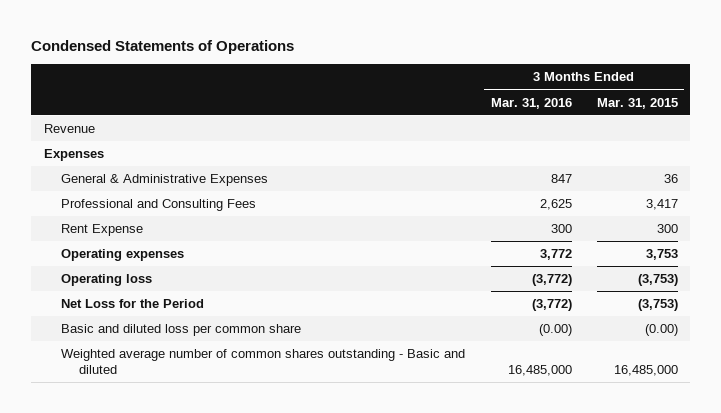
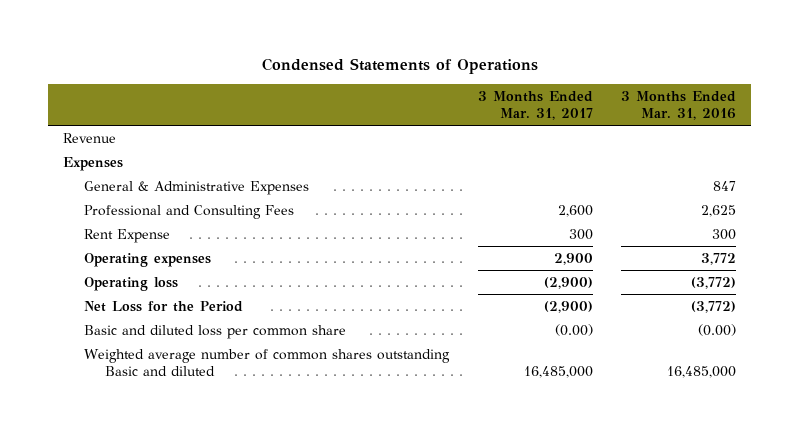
- | 3 Months Ended Mar. 31, 2016 | 3 Months Ended Mar. 31, 2015
+ | 3 Months Ended Mar. 31, 2017 | 3 Months Ended Mar. 31, 2016
- Weighted average number of common shares outstanding - Basic and diluted | 16,485,000 | 16,485,000
+ Weighted average number of common shares outstanding Basic and diluted | 16,485,000 | 16,485,000

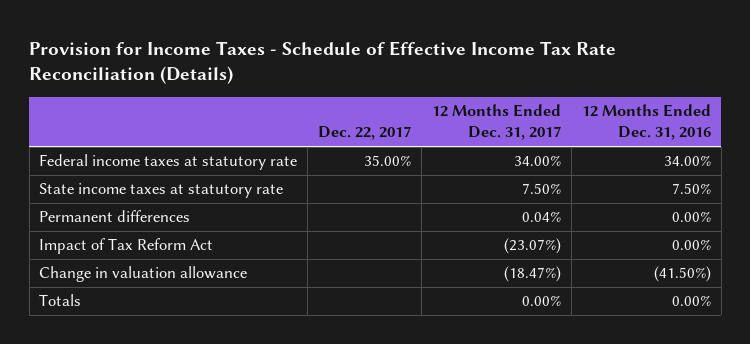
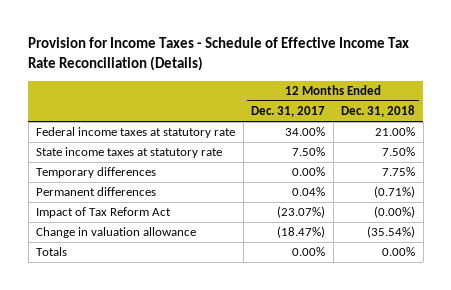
- | Dec. 22, 2017 | 12 Months Ended Dec. 31, 2017 | 12 Months Ended Dec. 31, 2016
+ | 12 Months Ended Dec. 31, 2017 | 12 Months Ended Dec. 31, 2018
+ Temporary differences | 0.00% | 7.75%

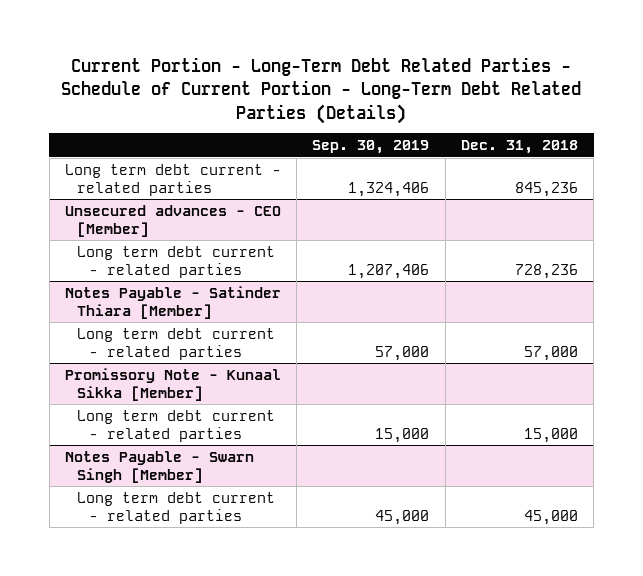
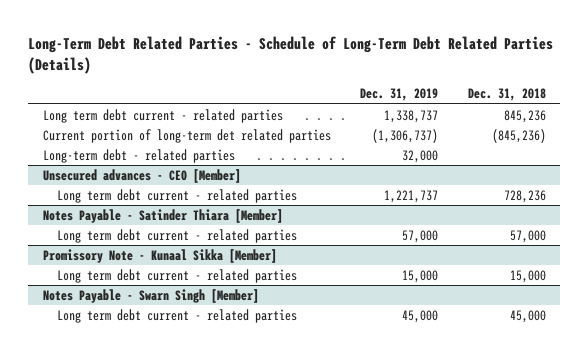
- Current Portion - Long-Term Debt Related Parties - Schedule of Current Portion - Long-Term Debt Related Parties (Details)
+ Long-Term Debt Related Parties - Schedule of Long-Term Debt Related Parties (Details)
- | Sep. 30, 2019 | Dec. 31, 2018
+ | Dec. 31, 2019 | Dec. 31, 2018
+ Current portion of long-term det related parties | (1,306,737) | (845,236)
+ Long-term debt - related parties | 32,000 |

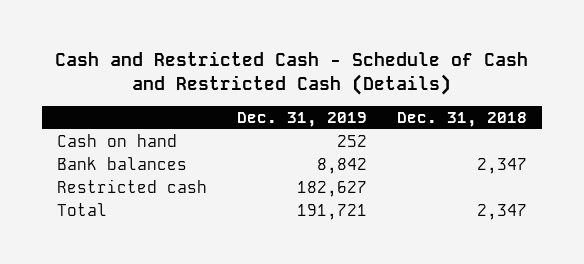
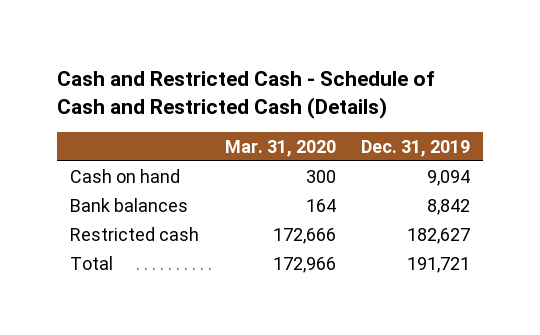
- | Dec. 31, 2019 | Dec. 31, 2018
+ | Mar. 31, 2020 | Dec. 31, 2019
- Cash on hand | 252 |
+ Cash on hand | 300 | 9,094

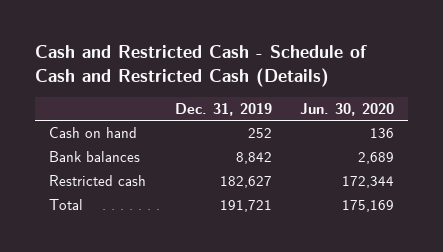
- | Mar. 31, 2020 | Dec. 31, 2019
+ | Dec. 31, 2019 | Jun. 30, 2020
- Cash on hand | 300 | 9,094
+ Cash on hand | 252 | 136

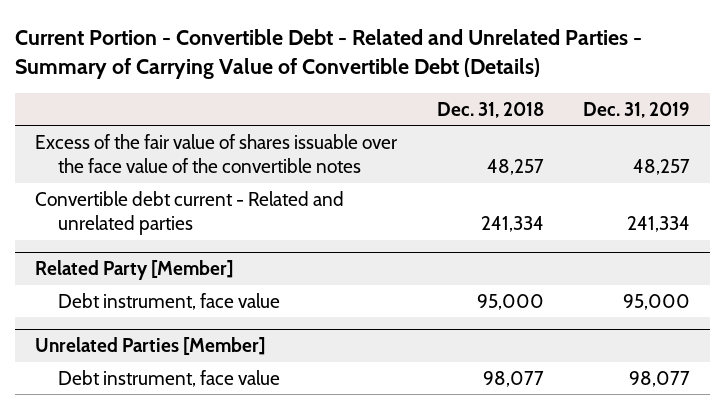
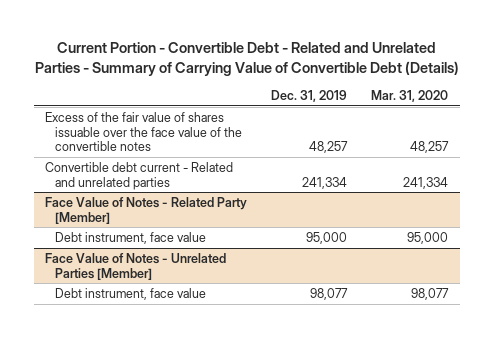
- | Dec. 31, 2018 | Dec. 31, 2019
+ | Dec. 31, 2019 | Mar. 31, 2020
- Related Party [Member]
+ Face Value of Notes - Related Party [Member]
- Unrelated Parties [Member]
+ Face Value of Notes - Unrelated Parties [Member]

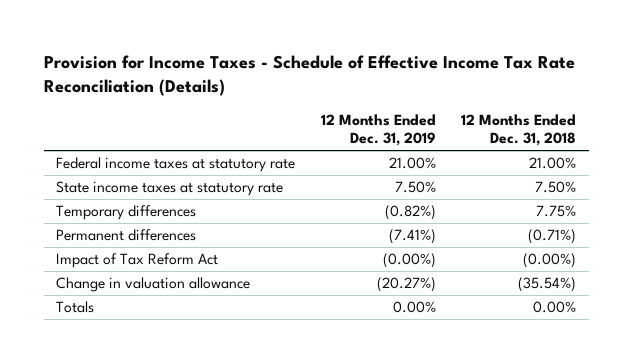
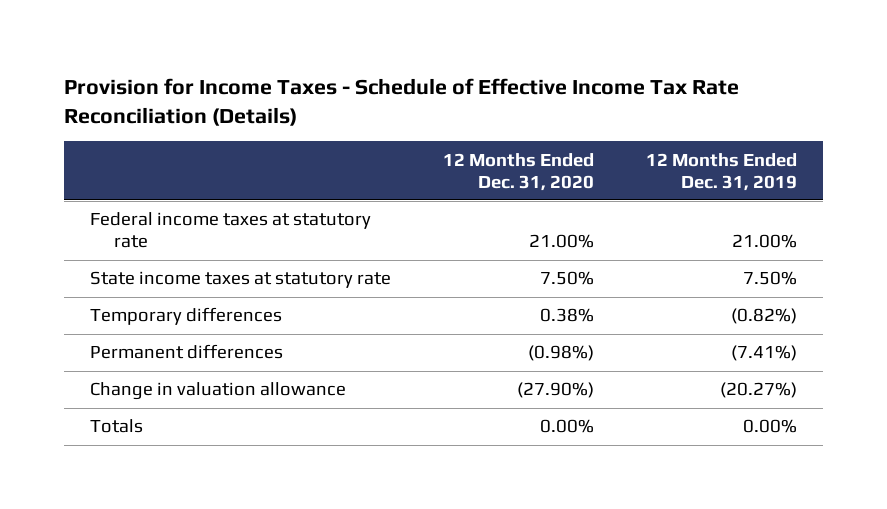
- | 12 Months Ended Dec. 31, 2019 | 12 Months Ended Dec. 31, 2018
+ | 12 Months Ended Dec. 31, 2020 | 12 Months Ended Dec. 31, 2019
- Impact of Tax Reform Act | (0.00%) | (0.00%)

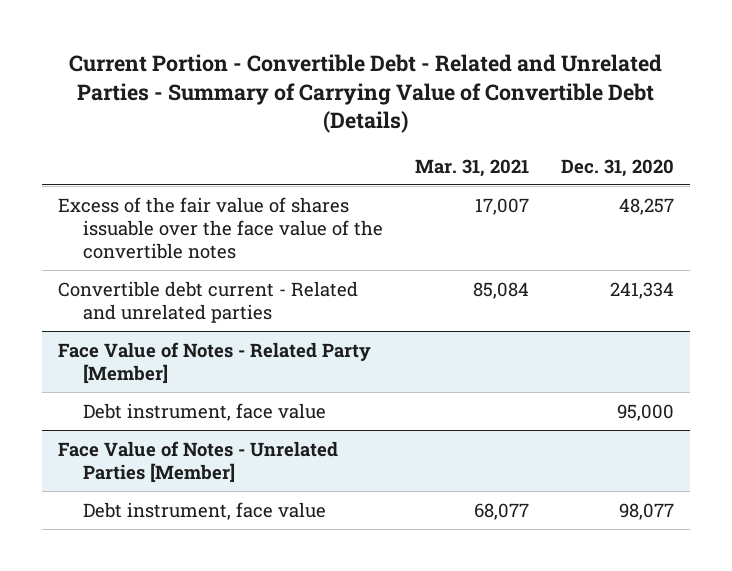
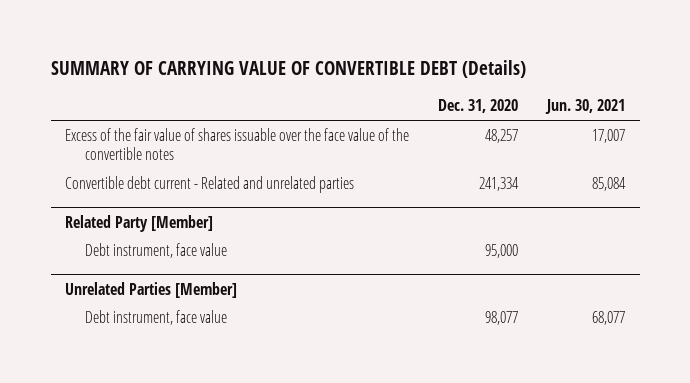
- Current Portion - Convertible Debt - Related and Unrelated Parties - Summary of Carrying Value of Convertible Debt (Details)
+ SUMMARY OF CARRYING VALUE OF CONVERTIBLE DEBT (Details)
- | Mar. 31, 2021 | Dec. 31, 2020
+ | Dec. 31, 2020 | Jun. 30, 2021
- Face Value of Notes - Related Party [Member]
+ Related Party [Member]
- Face Value of Notes - Unrelated Parties [Member]
+ Unrelated Parties [Member]

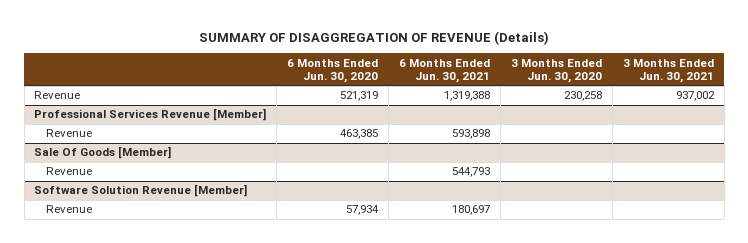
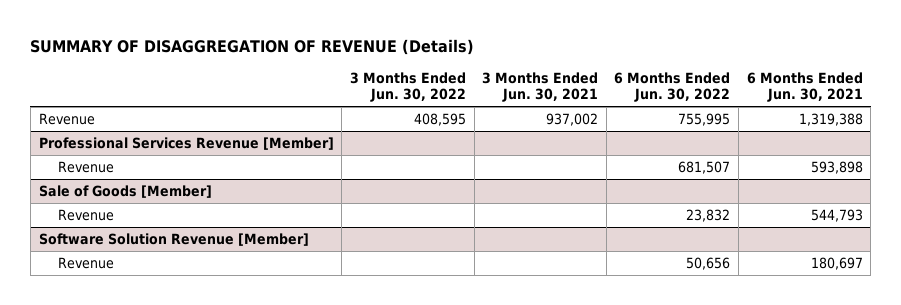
- | 6 Months Ended Jun. 30, 2020 | 6 Months Ended Jun. 30, 2021 | 3 Months Ended Jun. 30, 2020 | 3 Months Ended Jun. 30, 2021
+ | 3 Months Ended Jun. 30, 2022 | 3 Months Ended Jun. 30, 2021 | 6 Months Ended Jun. 30, 2022 | 6 Months Ended Jun. 30, 2021
- Sale Of Goods [Member]
+ Sale of Goods [Member]

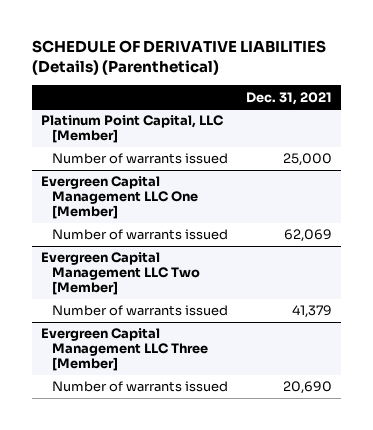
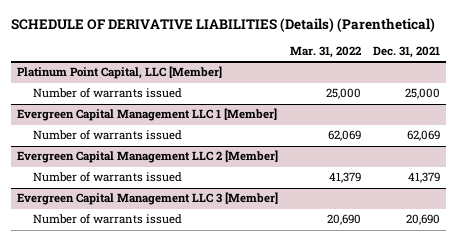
- | Dec. 31, 2021
+ | Mar. 31, 2022 | Dec. 31, 2021
- Evergreen Capital Management LLC One [Member]
+ Evergreen Capital Management LLC 1 [Member]
- Evergreen Capital Management LLC Two [Member]
+ Evergreen Capital Management LLC 2 [Member]
- Evergreen Capital Management LLC Three [Member]
+ Evergreen Capital Management LLC 3 [Member]

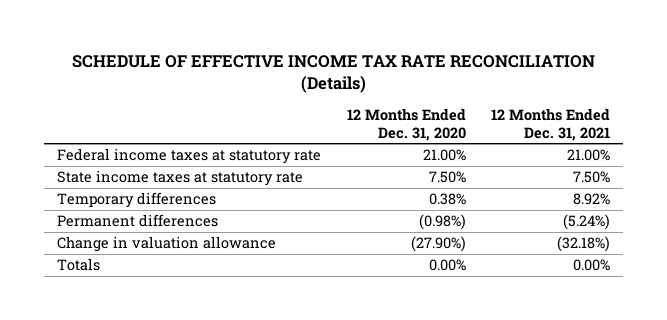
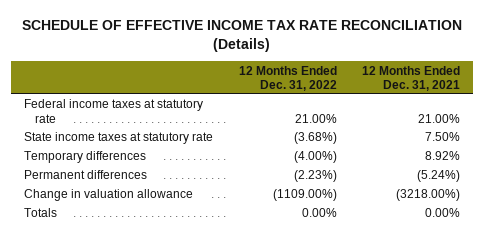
- | 12 Months Ended Dec. 31, 2020 | 12 Months Ended Dec. 31, 2021
+ | 12 Months Ended Dec. 31, 2022 | 12 Months Ended Dec. 31, 2021
- Change in valuation allowance | (27.90%) | (32.18%)
+ Change in valuation allowance | (1109.00%) | (3218.00%)

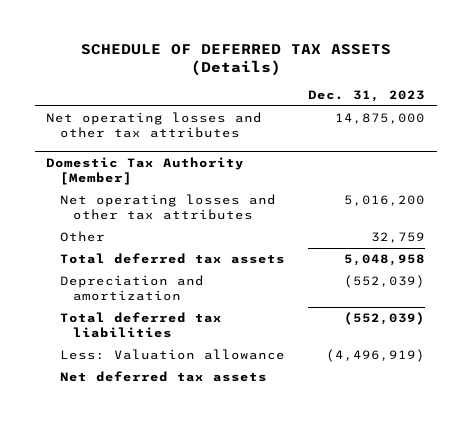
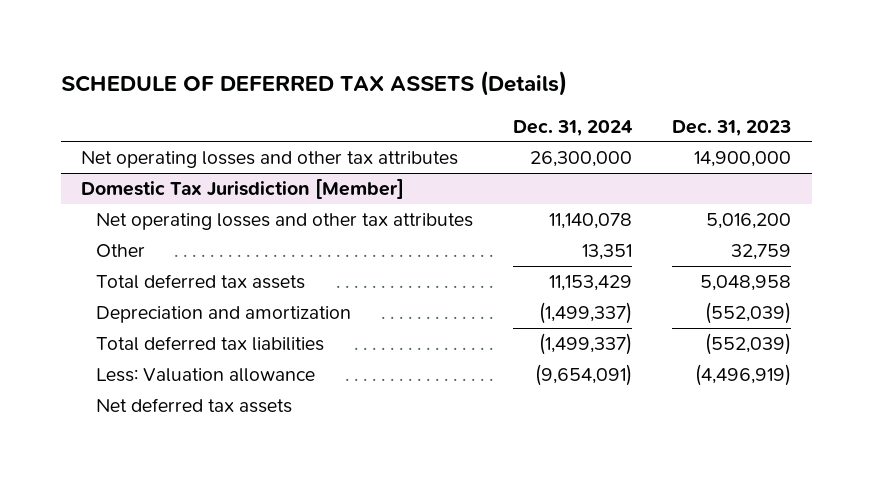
- | Dec. 31, 2023
+ | Dec. 31, 2024 | Dec. 31, 2023
- Net operating losses and other tax attributes | 14,875,000
- Domestic Tax Authority [Member]
+ Net operating losses and other tax attributes | 26,300,000 | 14,900,000
+ Domestic Tax Jurisdiction [Member]

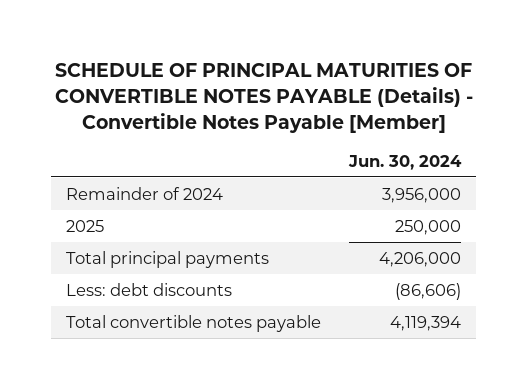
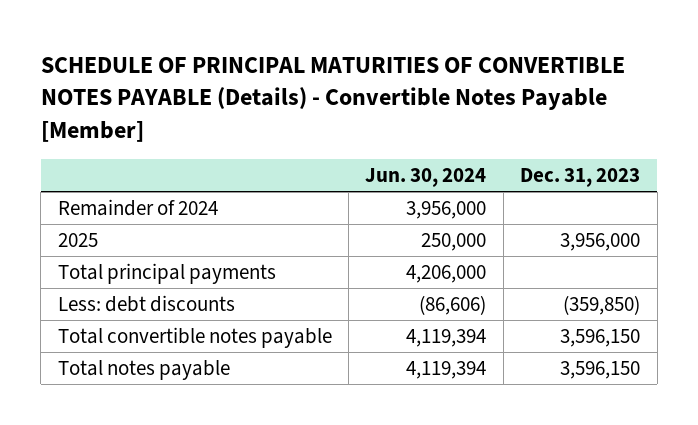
- | Jun. 30, 2024
+ | Jun. 30, 2024 | Dec. 31, 2023
+ Total notes payable | 4,119,394 | 3,596,150

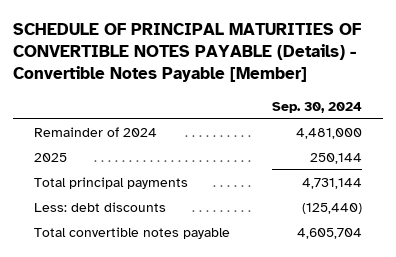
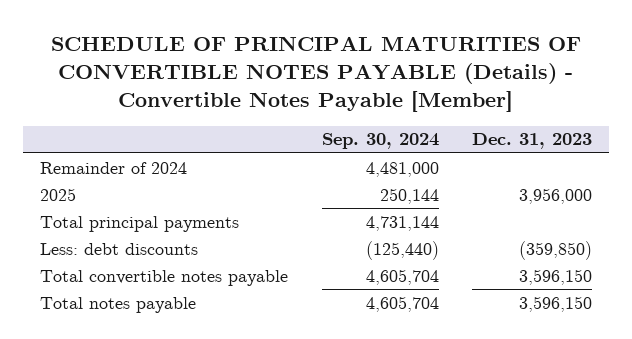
- | Sep. 30, 2024
+ | Sep. 30, 2024 | Dec. 31, 2023
+ Total notes payable | 4,605,704 | 3,596,150

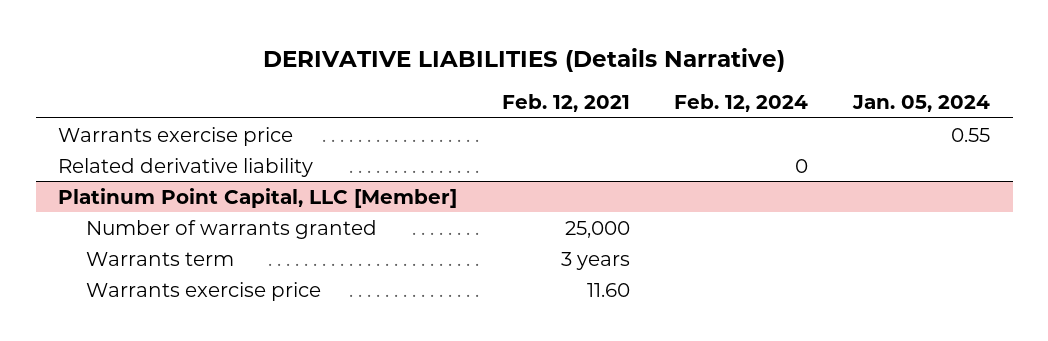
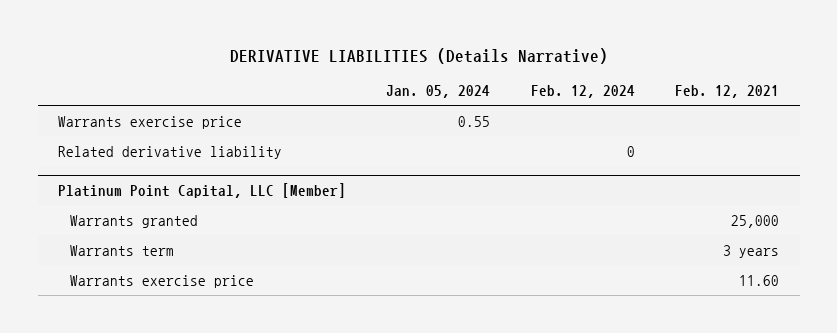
- | Feb. 12, 2021 | Feb. 12, 2024 | Jan. 05, 2024
+ | Jan. 05, 2024 | Feb. 12, 2024 | Feb. 12, 2021
@ Platinum Point Capital, LLC [Member]
- Number of warrants granted | 25,000 | |
+ Warrants granted | | | 25,000

